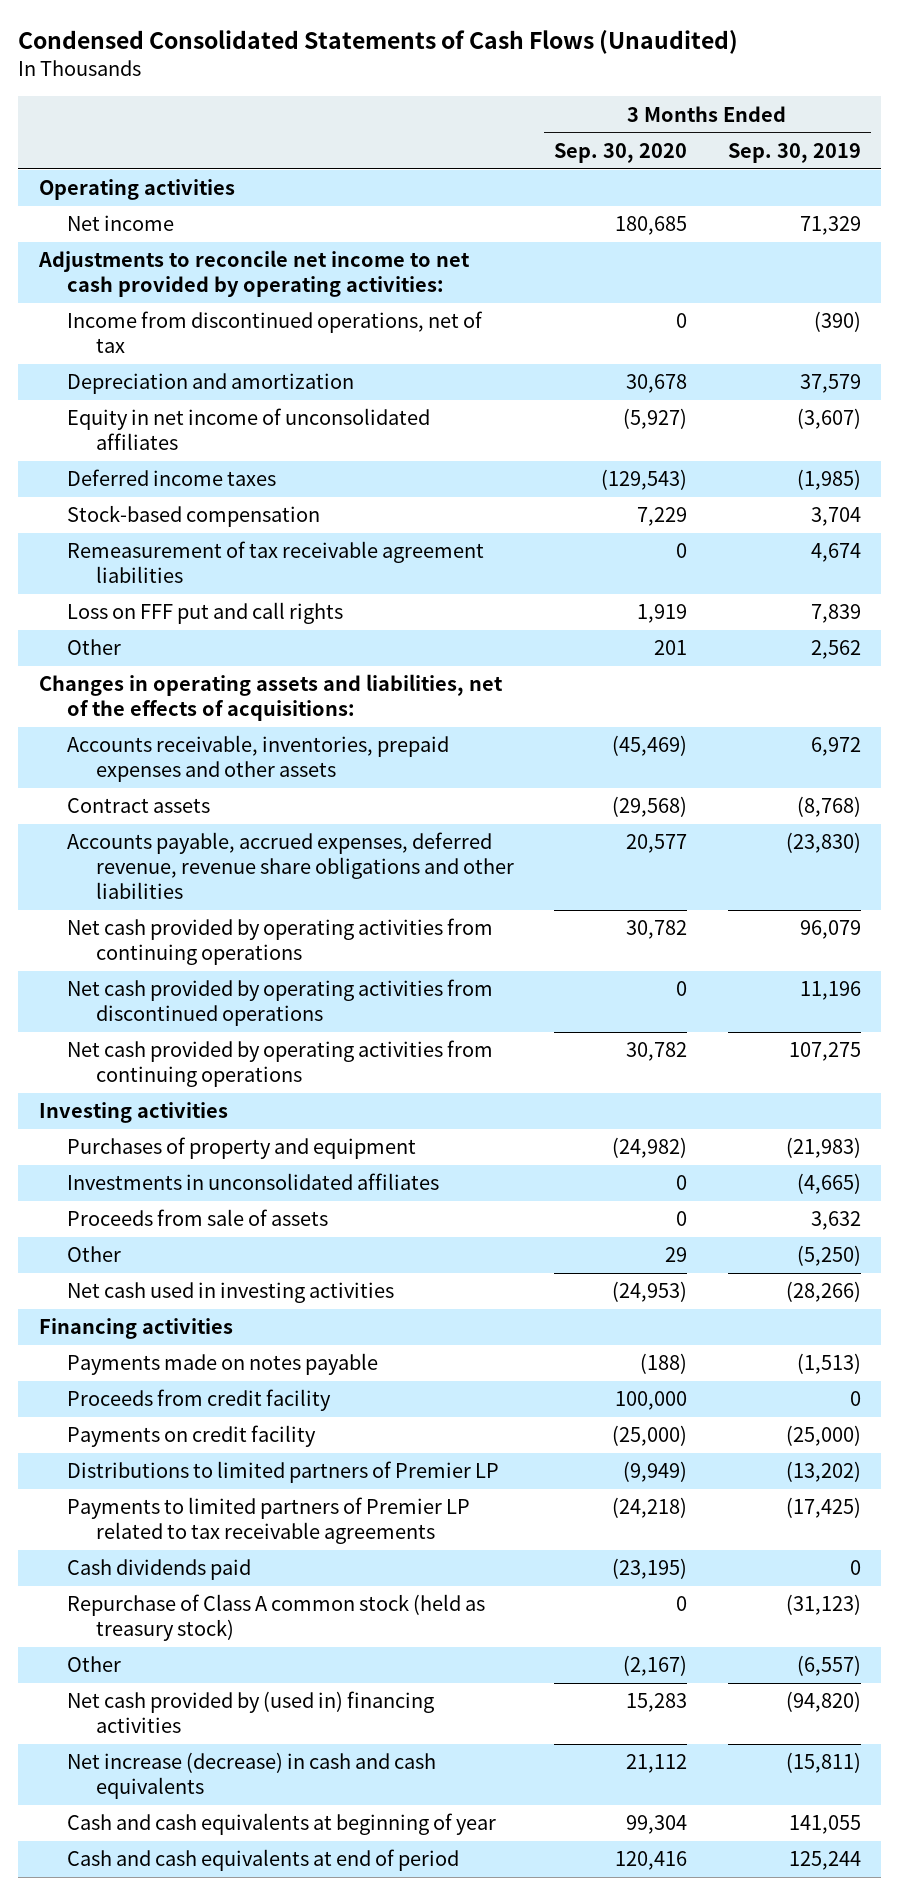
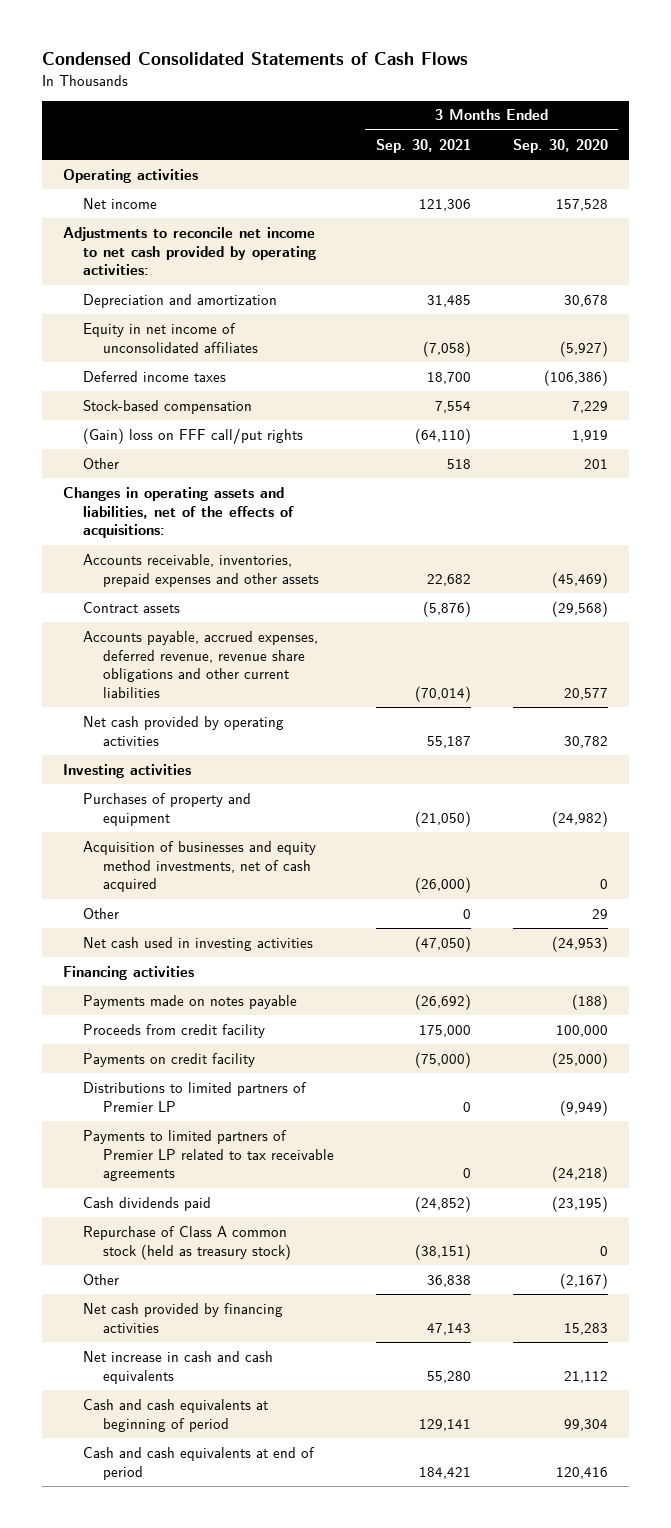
- Condensed Consolidated Statements of Cash Flows (Unaudited)
+ Condensed Consolidated Statements of Cash Flows
- | 3 Months Ended Sep. 30, 2020 | 3 Months Ended Sep. 30, 2019
+ | 3 Months Ended Sep. 30, 2021 | 3 Months Ended Sep. 30, 2020
- Net income | 180,685 | 71,329
+ Net income | 121,306 | 157,528
- Income from discontinued operations, net of tax | 0 | (390)
- Deferred income taxes | (129,543) | (1,985)
+ Deferred income taxes | 18,700 | (106,386)
- Remeasurement of tax receivable agreement liabilities | 0 | 4,674
- Loss on FFF put and call rights | 1,919 | 7,839
+ (Gain) loss on FFF call/put rights | (64,110) | 1,919
- Accounts payable, accrued expenses, deferred revenue, revenue share obligations and other liabilities | 20,577 | (23,830)
- Net cash provided by operating activities from continuing operations | 30,782 | 96,079
- Net cash provided by operating activities from discontinued operations | 0 | 11,196
- Net cash provided by operating activities from continuing operations | 30,782 | 107,275
+ Accounts payable, accrued expenses, deferred revenue, revenue share obligations and other current liabilities | (70,014) | 20,577
+ Net cash provided by operating activities | 55,187 | 30,782
- Investments in unconsolidated affiliates | 0 | (4,665)
- Proceeds from sale of assets | 0 | 3,632
+ Acquisition of businesses and equity method investments, net of cash acquired | (26,000) | 0
- Net cash provided by (used in) financing activities | 15,283 | (94,820)
- Net increase (decrease) in cash and cash equivalents | 21,112 | (15,811)
- Cash and cash equivalents at beginning of year | 99,304 | 141,055
+ Net cash provided by financing activities | 47,143 | 15,283
+ Net increase in cash and cash equivalents | 55,280 | 21,112
+ Cash and cash equivalents at beginning of period | 129,141 | 99,304

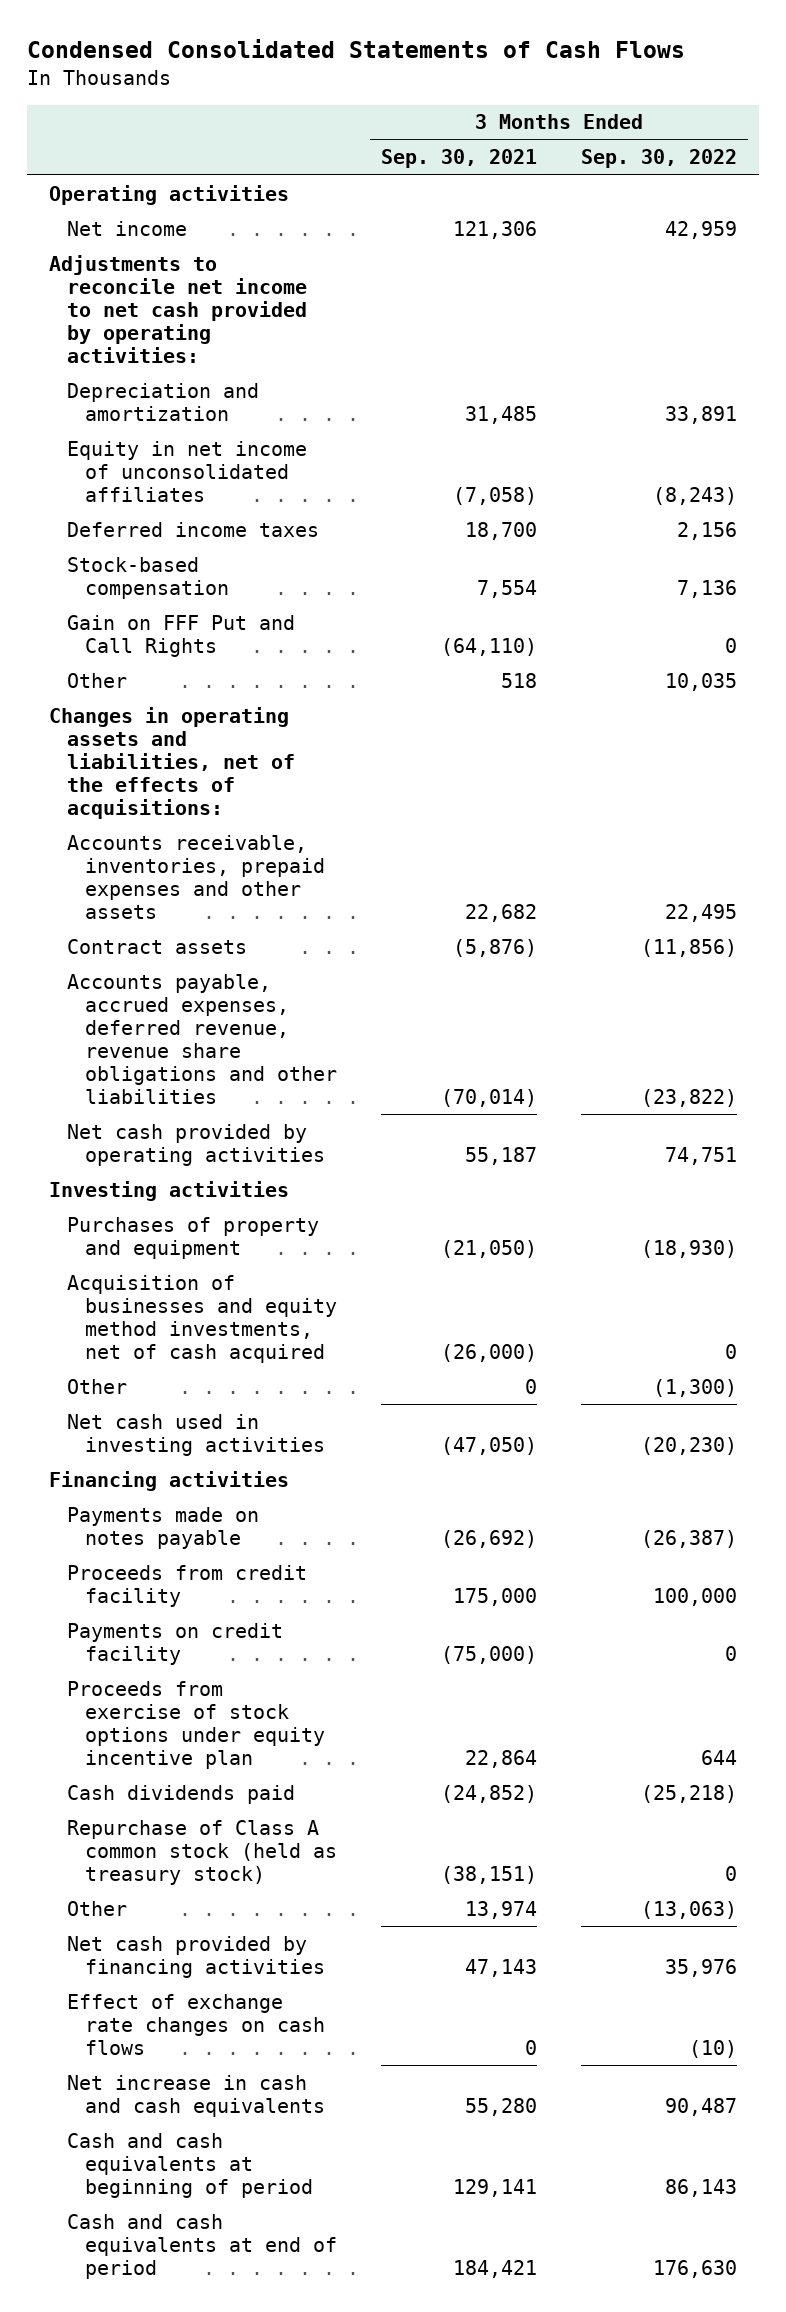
- | 3 Months Ended Sep. 30, 2021 | 3 Months Ended Sep. 30, 2020
+ | 3 Months Ended Sep. 30, 2021 | 3 Months Ended Sep. 30, 2022
- (Gain) loss on FFF call/put rights | (64,110) | 1,919
+ Gain on FFF Put and Call Rights | (64,110) | 0
- Accounts payable, accrued expenses, deferred revenue, revenue share obligations and other current liabilities | (70,014) | 20,577
+ Accounts payable, accrued expenses, deferred revenue, revenue share obligations and other liabilities | (70,014) | (23,822)
- Distributions to limited partners of Premier LP | 0 | (9,949)
- Payments to limited partners of Premier LP related to tax receivable agreements | 0 | (24,218)
+ Proceeds from exercise of stock options under equity incentive plan | 22,864 | 644
- Other | 36,838 | (2,167)
+ Other | 13,974 | (13,063)
+ Effect of exchange rate changes on cash flows | 0 | (10)

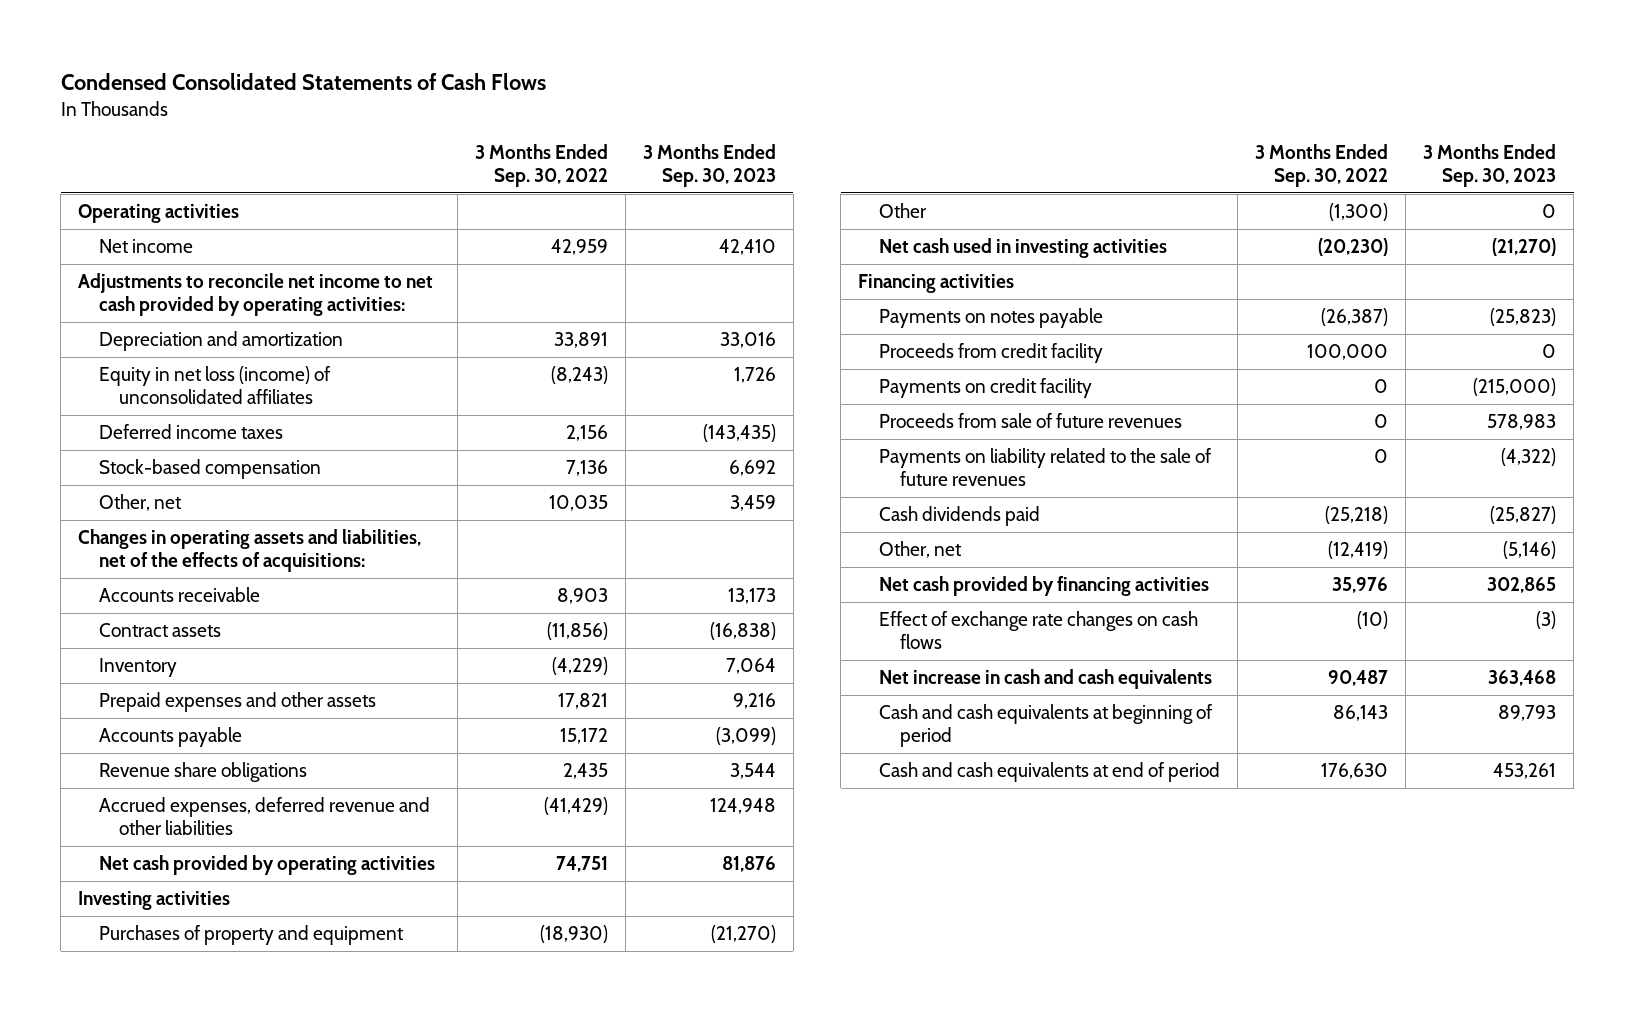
- | 3 Months Ended Sep. 30, 2021 | 3 Months Ended Sep. 30, 2022
+ | 3 Months Ended Sep. 30, 2022 | 3 Months Ended Sep. 30, 2023
- Equity in net income of unconsolidated affiliates | (7,058) | (8,243)
+ Equity in net loss (income) of unconsolidated affiliates | (8,243) | 1,726
- Gain on FFF Put and Call Rights | (64,110) | 0
- Other | 518 | 10,035
+ Other, net | 10,035 | 3,459
- Accounts receivable, inventories, prepaid expenses and other assets | 22,682 | 22,495
+ Accounts receivable | 8,903 | 13,173
- Accounts payable, accrued expenses, deferred revenue, revenue share obligations and other liabilities | (70,014) | (23,822)
+ Inventory | (4,229) | 7,064
+ Prepaid expenses and other assets | 17,821 | 9,216
+ Accounts payable | 15,172 | (3,099)
+ Revenue share obligations | 2,435 | 3,544
+ Accrued expenses, deferred revenue and other liabilities | (41,429) | 124,948
- Acquisition of businesses and equity method investments, net of cash acquired | (26,000) | 0
- Payments made on notes payable | (26,692) | (26,387)
+ Payments on notes payable | (26,387) | (25,823)
- Proceeds from exercise of stock options under equity incentive plan | 22,864 | 644
+ Proceeds from sale of future revenues | 0 | 578,983
+ Payments on liability related to the sale of future revenues | 0 | (4,322)
- Repurchase of Class A common stock (held as treasury stock) | (38,151) | 0
- Other | 13,974 | (13,063)
+ Other, net | (12,419) | (5,146)

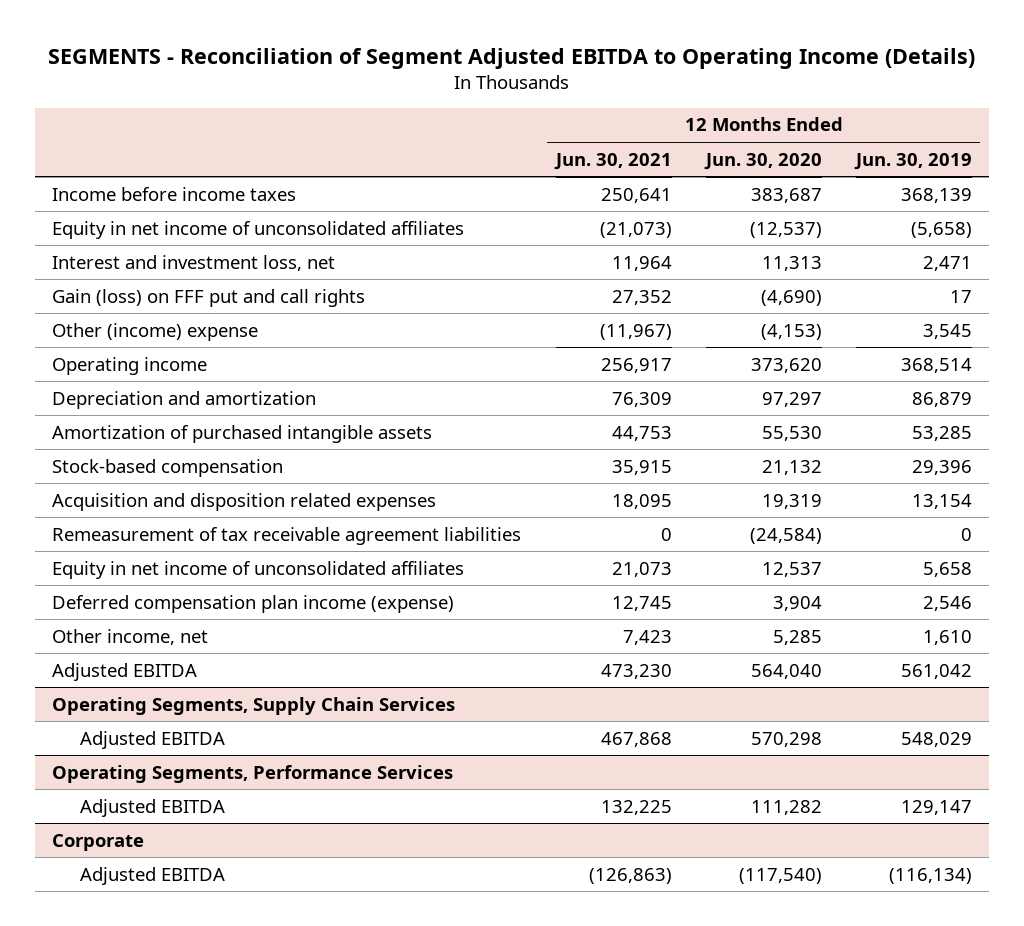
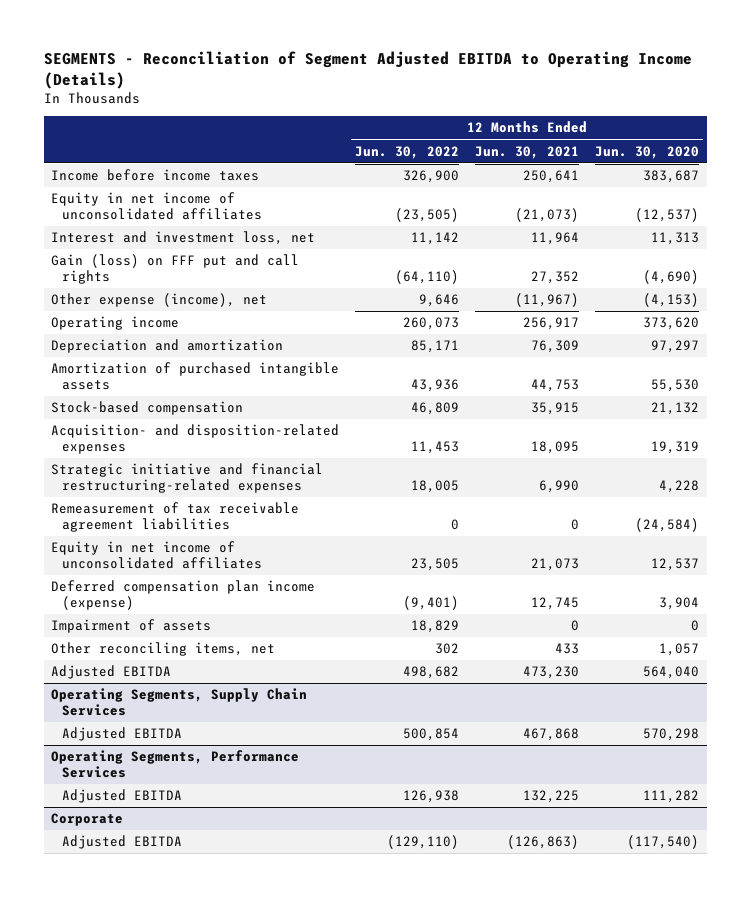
- | 12 Months Ended Jun. 30, 2021 | 12 Months Ended Jun. 30, 2020 | 12 Months Ended Jun. 30, 2019
+ | 12 Months Ended Jun. 30, 2022 | 12 Months Ended Jun. 30, 2021 | 12 Months Ended Jun. 30, 2020
- Other (income) expense | (11,967) | (4,153) | 3,545
+ Other expense (income), net | 9,646 | (11,967) | (4,153)
- Acquisition and disposition related expenses | 18,095 | 19,319 | 13,154
+ Acquisition- and disposition-related expenses | 11,453 | 18,095 | 19,319
+ Strategic initiative and financial restructuring-related expenses | 18,005 | 6,990 | 4,228
- Other income, net | 7,423 | 5,285 | 1,610
+ Impairment of assets | 18,829 | 0 | 0
+ Other reconciling items, net | 302 | 433 | 1,057

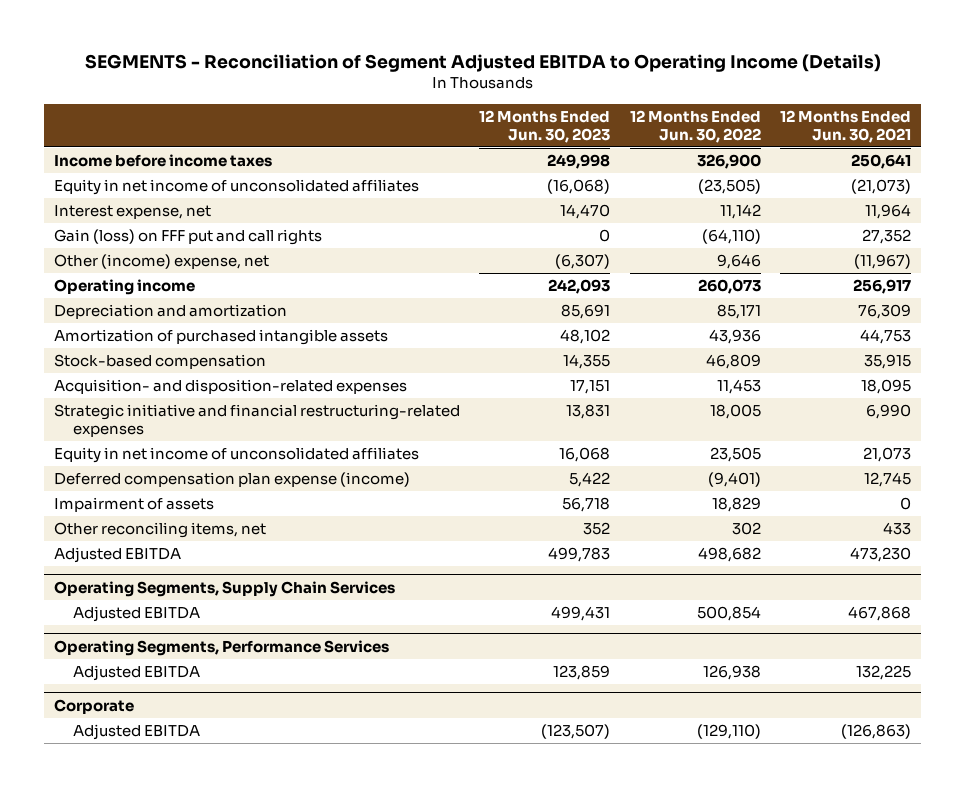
- | 12 Months Ended Jun. 30, 2022 | 12 Months Ended Jun. 30, 2021 | 12 Months Ended Jun. 30, 2020
+ | 12 Months Ended Jun. 30, 2023 | 12 Months Ended Jun. 30, 2022 | 12 Months Ended Jun. 30, 2021
- Interest and investment loss, net | 11,142 | 11,964 | 11,313
+ Interest expense, net | 14,470 | 11,142 | 11,964
- Other expense (income), net | 9,646 | (11,967) | (4,153)
+ Other (income) expense, net | (6,307) | 9,646 | (11,967)
- Remeasurement of tax receivable agreement liabilities | 0 | 0 | (24,584)
- Deferred compensation plan income (expense) | (9,401) | 12,745 | 3,904
+ Deferred compensation plan expense (income) | 5,422 | (9,401) | 12,745

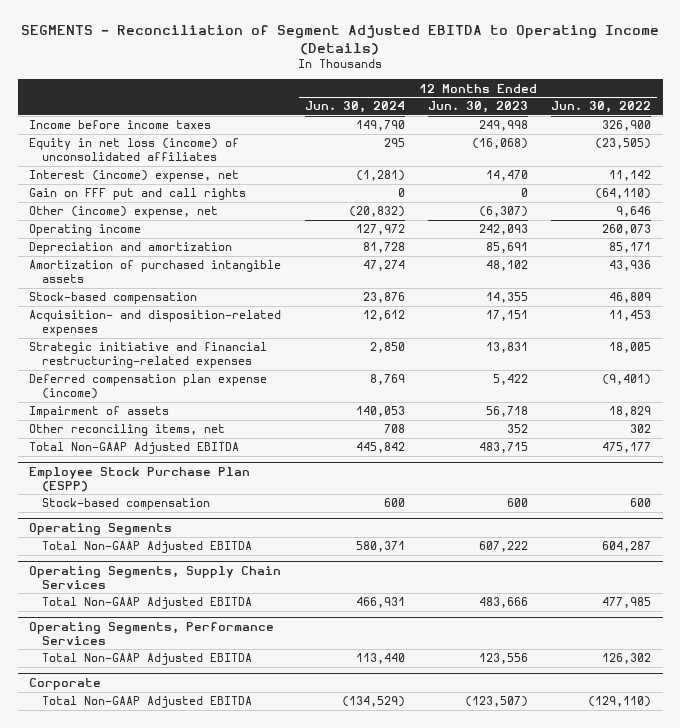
- | 12 Months Ended Jun. 30, 2023 | 12 Months Ended Jun. 30, 2022 | 12 Months Ended Jun. 30, 2021
+ | 12 Months Ended Jun. 30, 2024 | 12 Months Ended Jun. 30, 2023 | 12 Months Ended Jun. 30, 2022
- Equity in net income of unconsolidated affiliates | (16,068) | (23,505) | (21,073)
- Interest expense, net | 14,470 | 11,142 | 11,964
- Gain (loss) on FFF put and call rights | 0 | (64,110) | 27,352
+ Equity in net loss (income) of unconsolidated affiliates | 295 | (16,068) | (23,505)
+ Interest (income) expense, net | (1,281) | 14,470 | 11,142
+ Gain on FFF put and call rights | 0 | 0 | (64,110)
- Equity in net income of unconsolidated affiliates | 16,068 | 23,505 | 21,073
- Adjusted EBITDA | 499,783 | 498,682 | 473,230
+ Total Non-GAAP Adjusted EBITDA | 445,842 | 483,715 | 475,177
+ Employee Stock Purchase Plan (ESPP)
+ Stock-based compensation | 600 | 600 | 600
+ Operating Segments
+ Total Non-GAAP Adjusted EBITDA | 580,371 | 607,222 | 604,287
@ Operating Segments, Supply Chain Services
- Adjusted EBITDA | 499,431 | 500,854 | 467,868
+ Total Non-GAAP Adjusted EBITDA | 466,931 | 483,666 | 477,985
@ Operating Segments, Performance Services
- Adjusted EBITDA | 123,859 | 126,938 | 132,225
+ Total Non-GAAP Adjusted EBITDA | 113,440 | 123,556 | 126,302
@ Corporate
- Adjusted EBITDA | (123,507) | (129,110) | (126,863)
+ Total Non-GAAP Adjusted EBITDA | (134,529) | (123,507) | (129,110)

